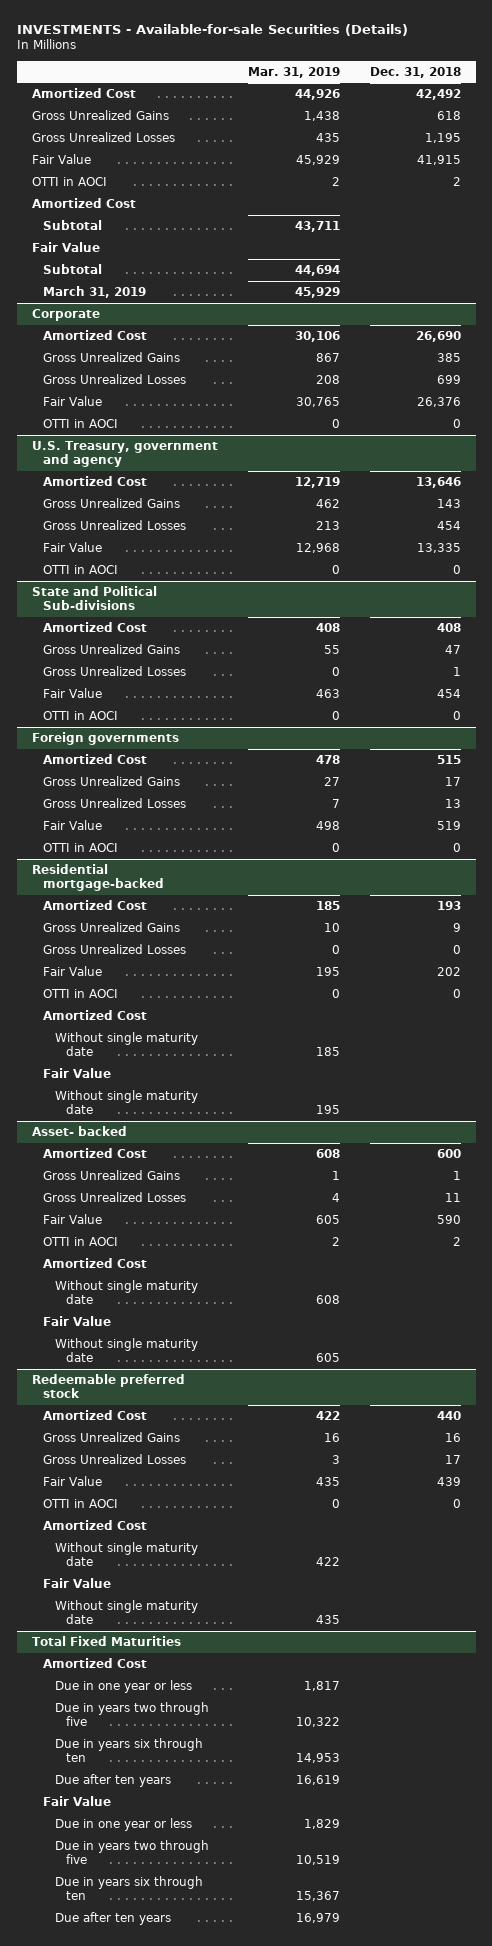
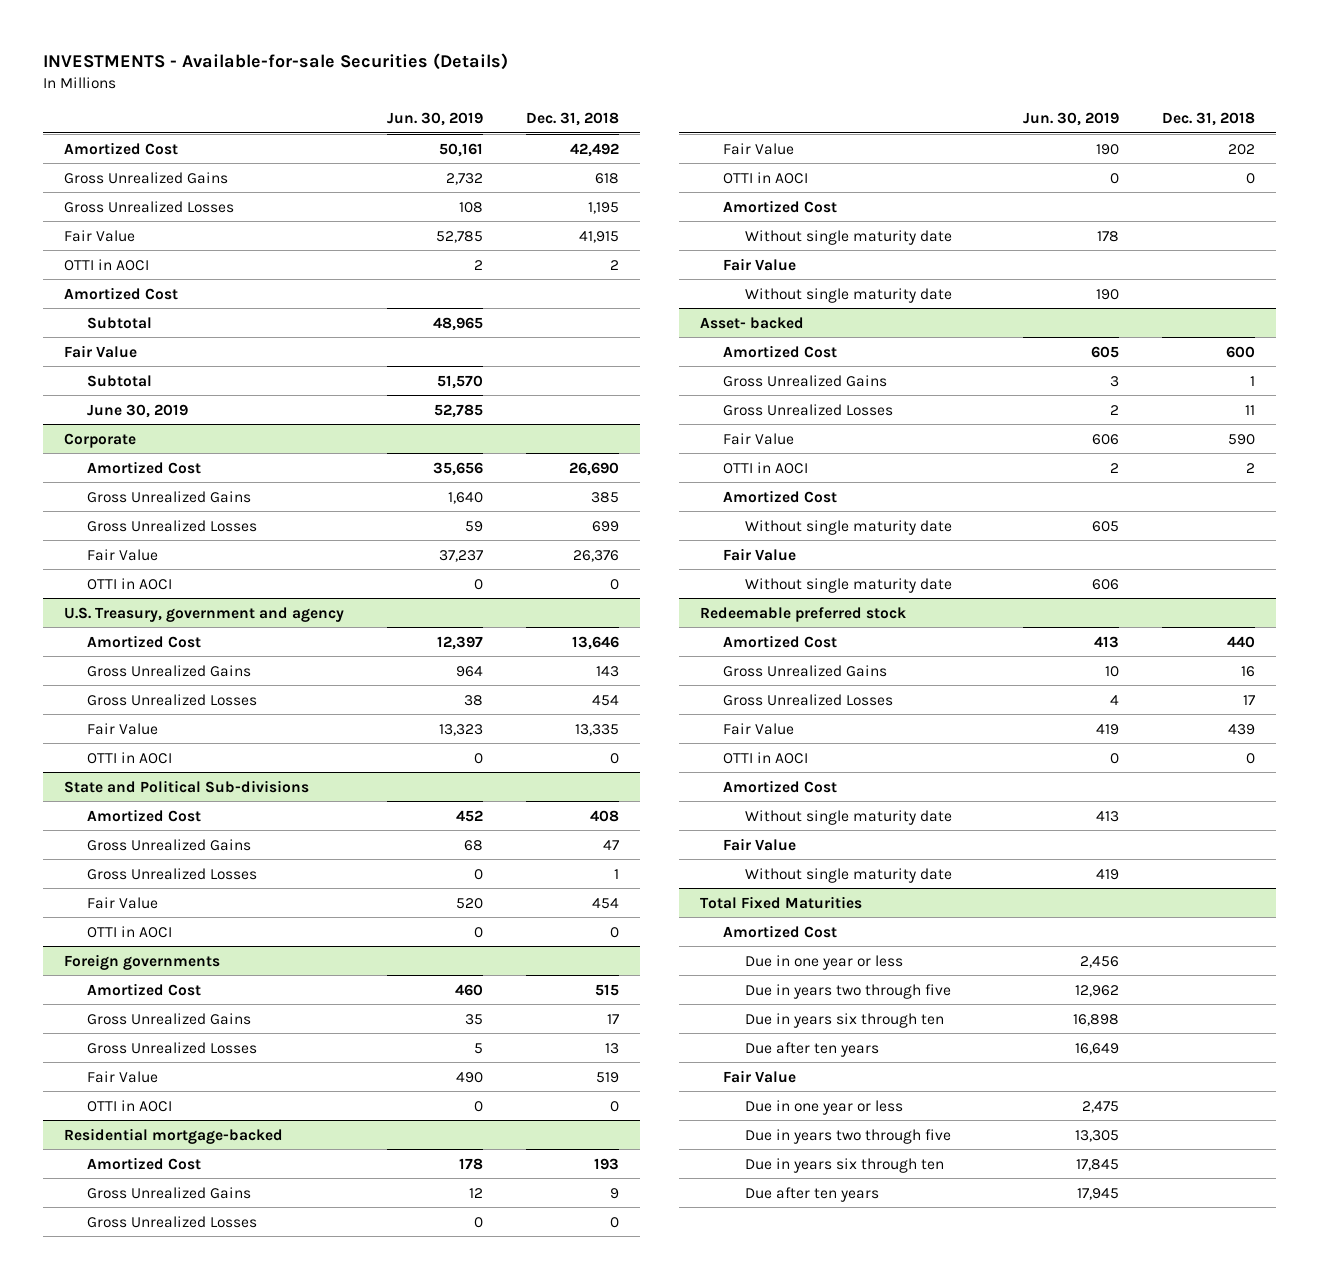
- | Mar. 31, 2019 | Dec. 31, 2018
+ | Jun. 30, 2019 | Dec. 31, 2018
- March 31, 2019 | 45,929 |
+ June 30, 2019 | 52,785 |

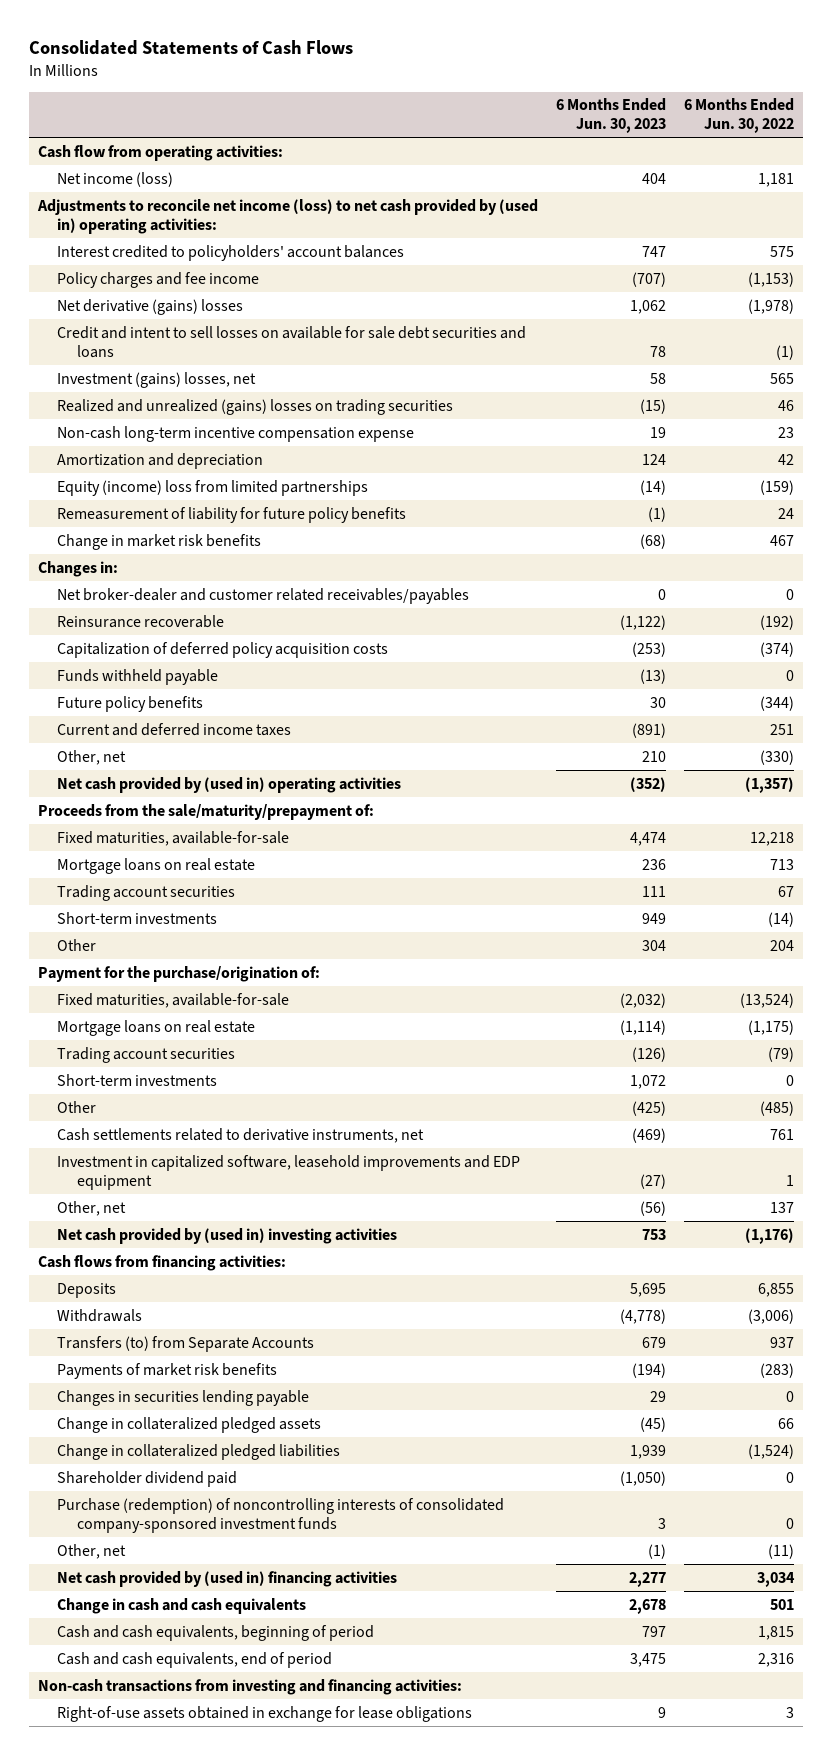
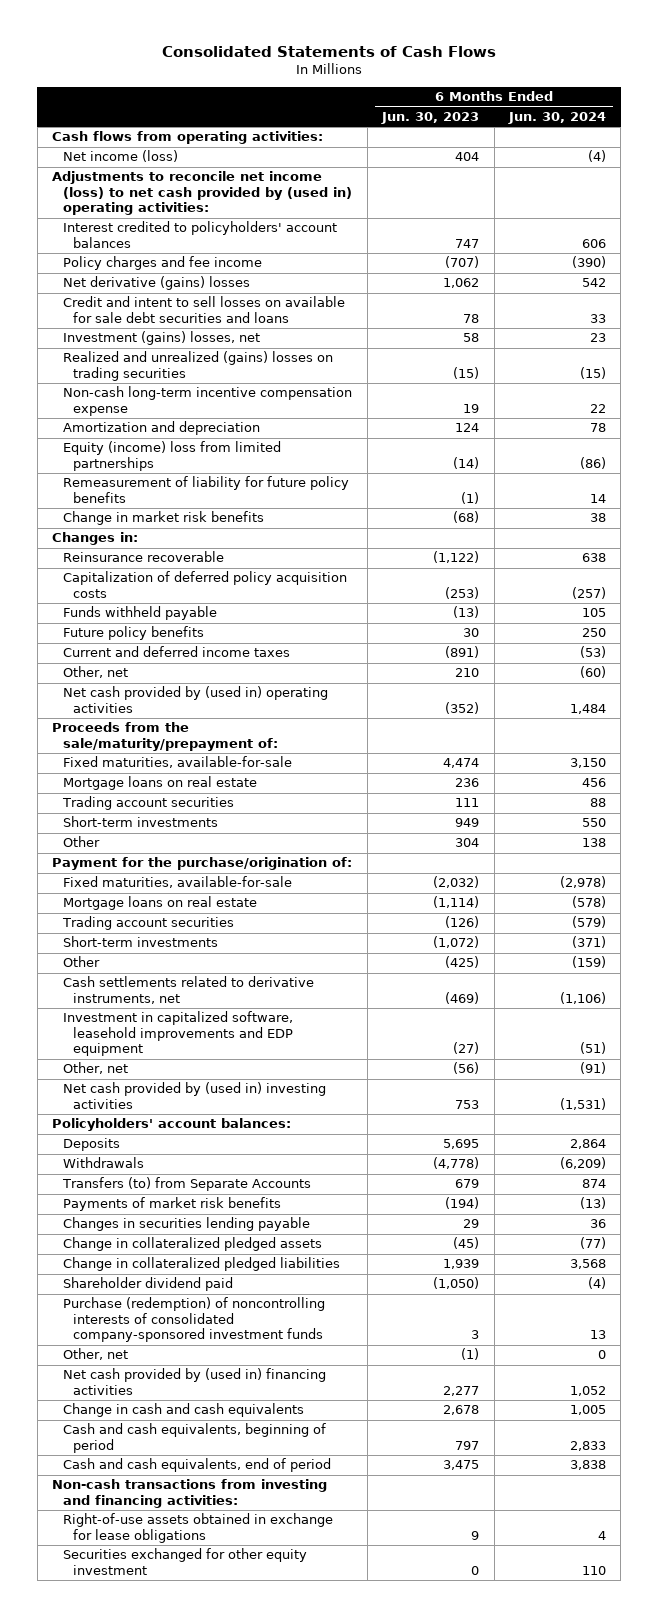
- | 6 Months Ended Jun. 30, 2023 | 6 Months Ended Jun. 30, 2022
+ | 6 Months Ended Jun. 30, 2023 | 6 Months Ended Jun. 30, 2024
- Cash flow from operating activities:
+ Cash flows from operating activities:
- Net broker-dealer and customer related receivables/payables | 0 | 0
- Short-term investments | 1,072 | 0
+ Short-term investments | (1,072) | (371)
- Cash flows from financing activities:
+ Policyholders' account balances:
+ Securities exchanged for other equity investment | 0 | 110

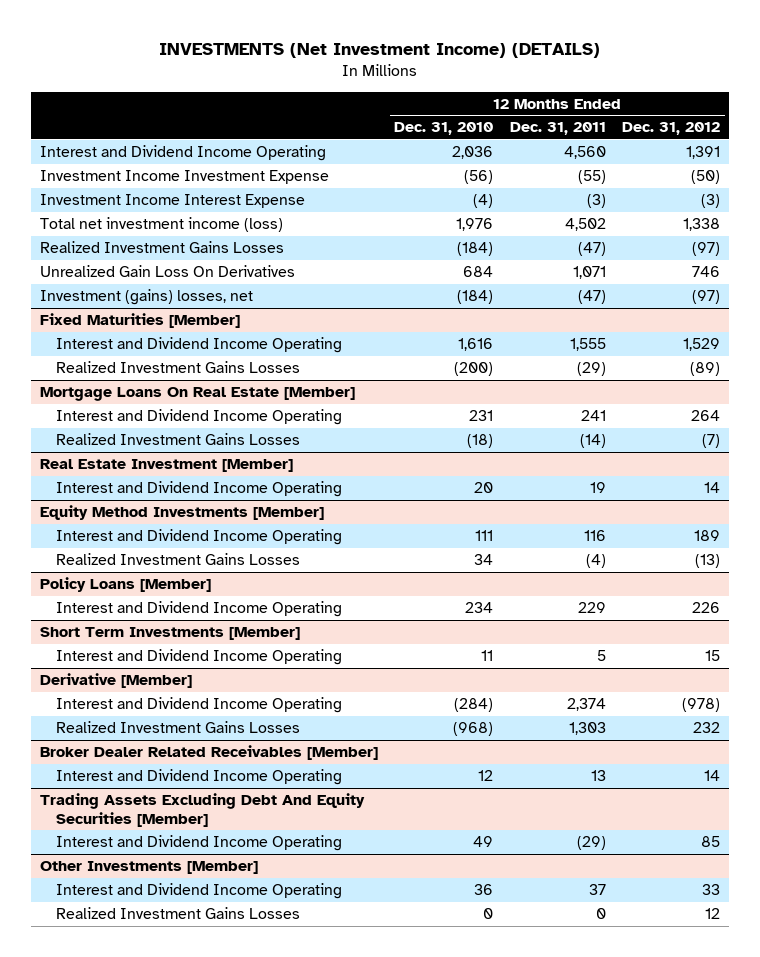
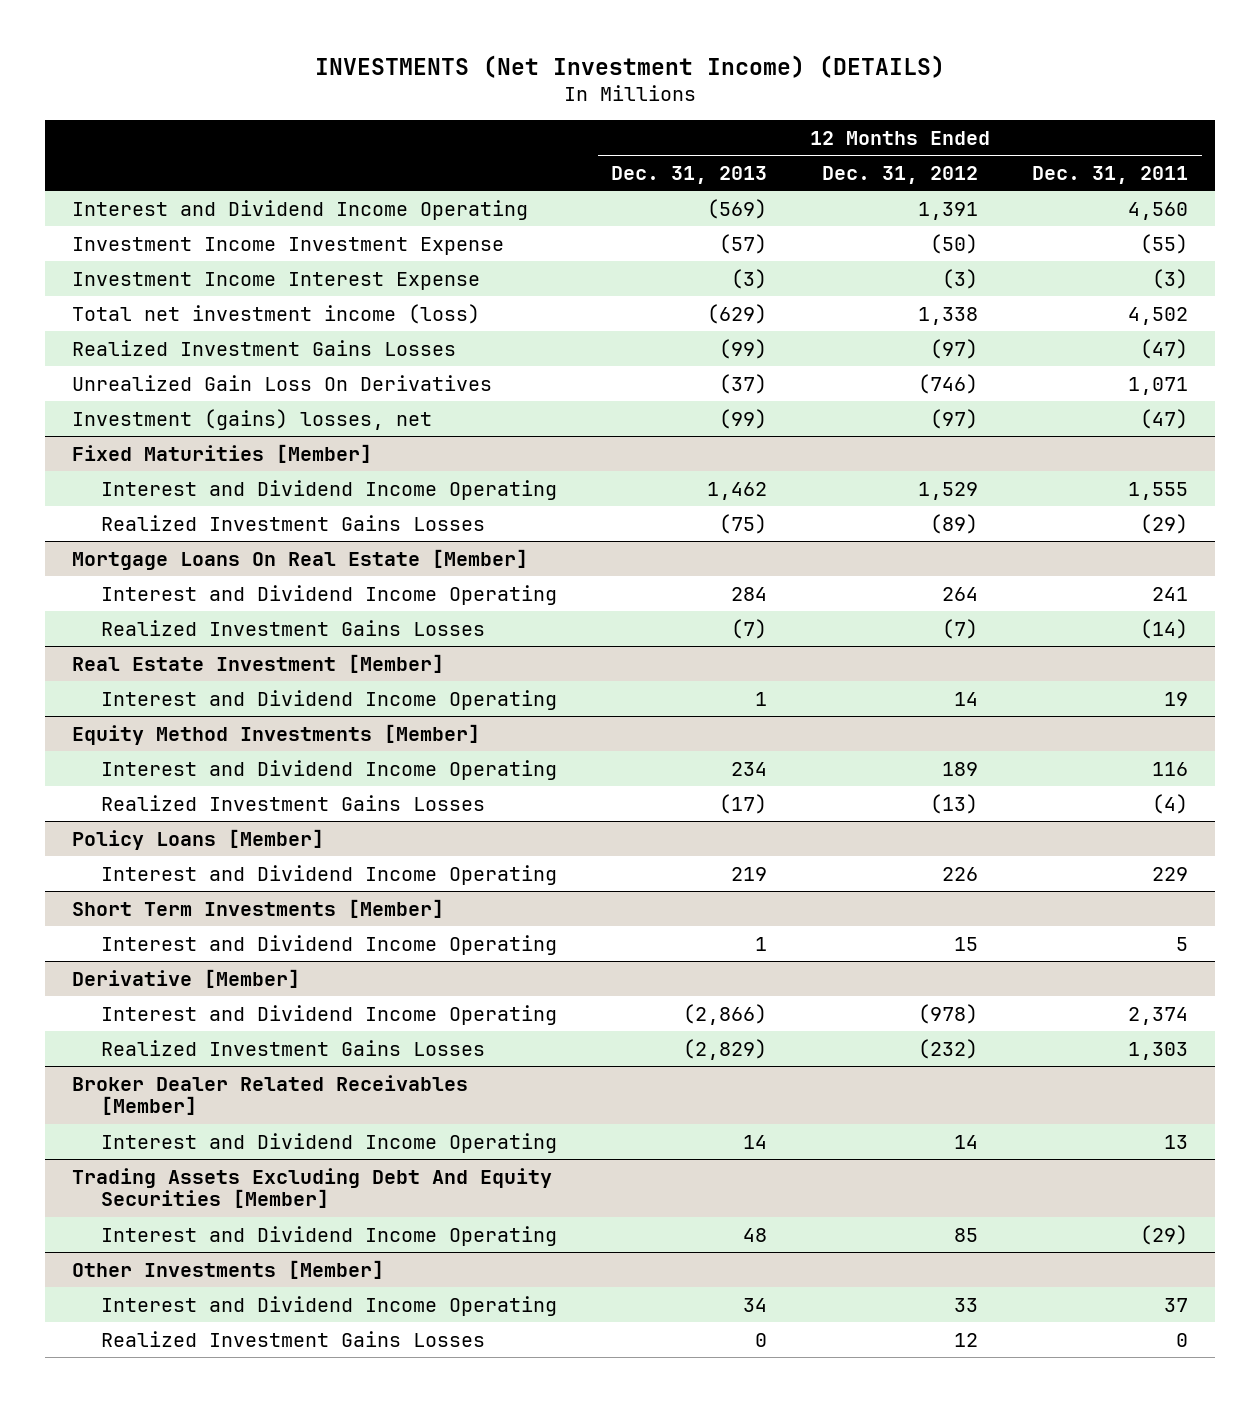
- | 12 Months Ended Dec. 31, 2010 | 12 Months Ended Dec. 31, 2011 | 12 Months Ended Dec. 31, 2012
+ | 12 Months Ended Dec. 31, 2013 | 12 Months Ended Dec. 31, 2012 | 12 Months Ended Dec. 31, 2011
- Unrealized Gain Loss On Derivatives | 684 | 1,071 | 746
+ Unrealized Gain Loss On Derivatives | (37) | (746) | 1,071
@ Derivative [Member]
- Realized Investment Gains Losses | (968) | 1,303 | 232
+ Realized Investment Gains Losses | (2,829) | (232) | 1,303

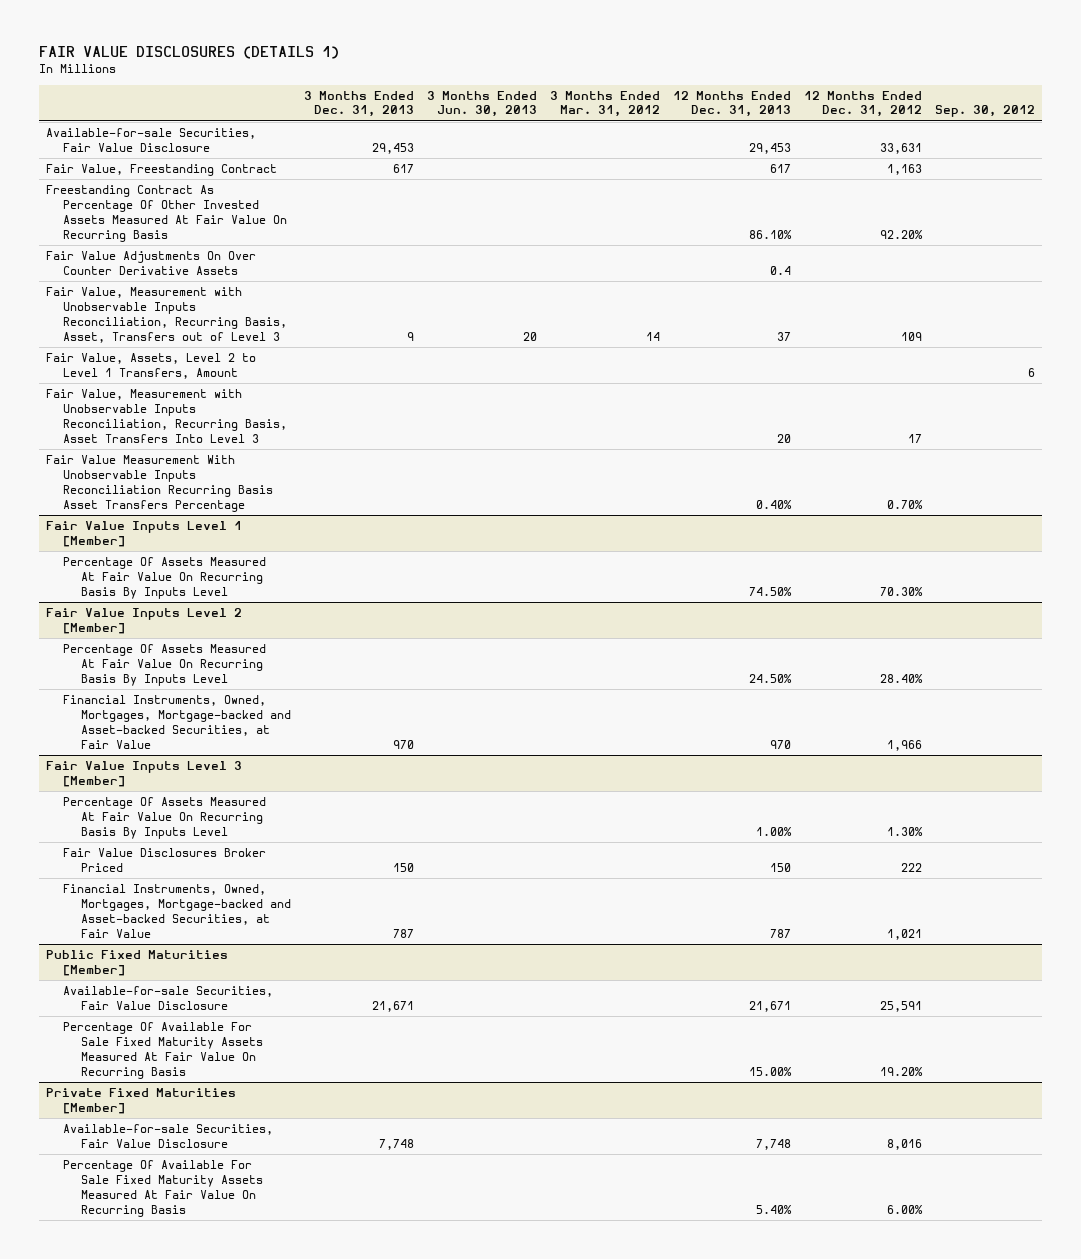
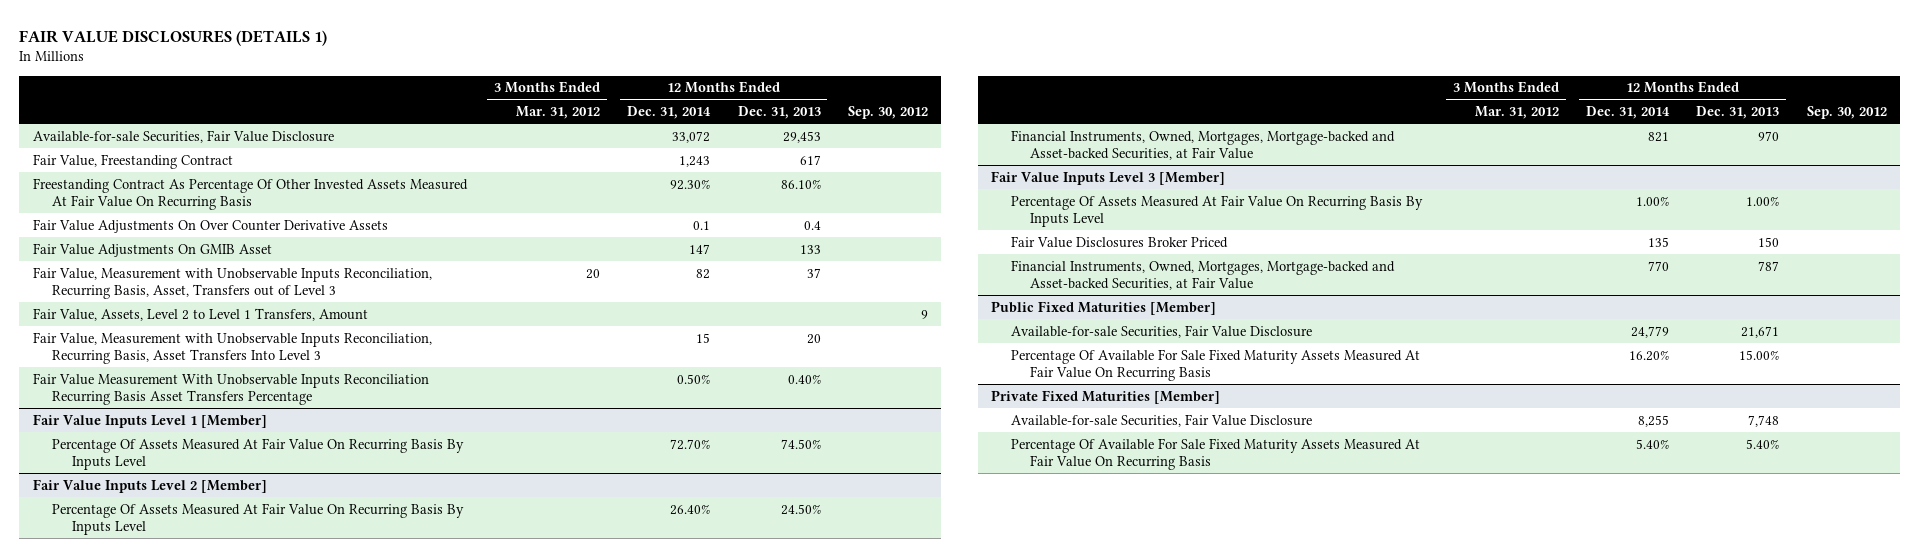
- | 3 Months Ended Dec. 31, 2013 | 3 Months Ended Jun. 30, 2013 | 3 Months Ended Mar. 31, 2012 | 12 Months Ended Dec. 31, 2013 | 12 Months Ended Dec. 31, 2012 | Sep. 30, 2012
+ | 3 Months Ended Mar. 31, 2012 | 12 Months Ended Dec. 31, 2014 | 12 Months Ended Dec. 31, 2013 | Sep. 30, 2012
- Fair Value, Measurement with Unobservable Inputs Reconciliation, Recurring Basis, Asset, Transfers out of Level 3 | 9 | 20 | 14 | 37 | 109 |
- Fair Value, Assets, Level 2 to Level 1 Transfers, Amount | | | | | | 6
+ Fair Value Adjustments On GMIB Asset | | 147 | 133 |
+ Fair Value, Measurement with Unobservable Inputs Reconciliation, Recurring Basis, Asset, Transfers out of Level 3 | 20 | 82 | 37 |
+ Fair Value, Assets, Level 2 to Level 1 Transfers, Amount | | | | 9

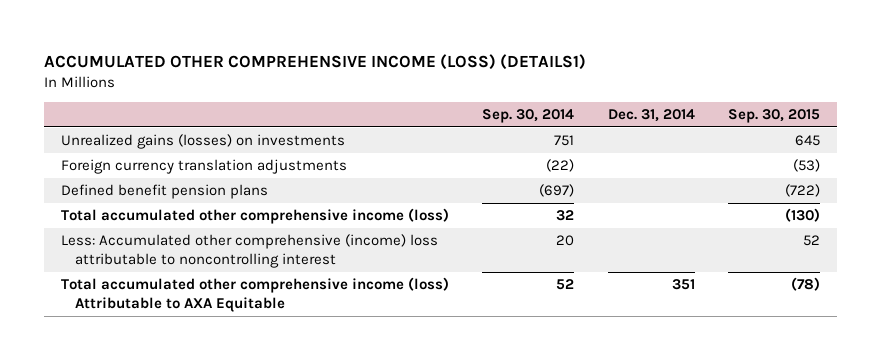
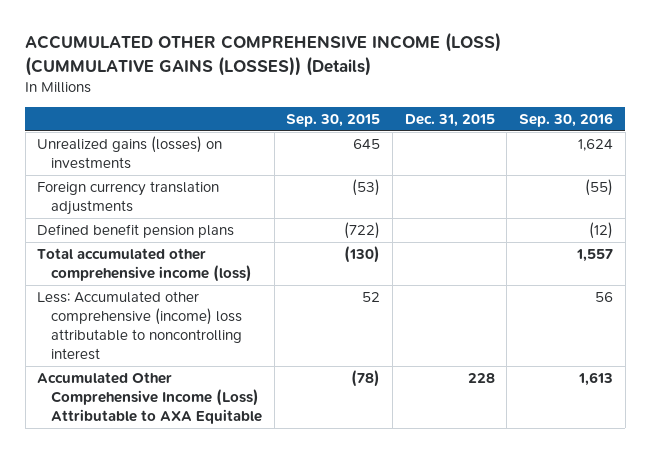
- ACCUMULATED OTHER COMPREHENSIVE INCOME (LOSS) (DETAILS1)
+ ACCUMULATED OTHER COMPREHENSIVE INCOME (LOSS) (CUMMULATIVE GAINS (LOSSES)) (Details)
- | Sep. 30, 2014 | Dec. 31, 2014 | Sep. 30, 2015
+ | Sep. 30, 2015 | Dec. 31, 2015 | Sep. 30, 2016
- Total accumulated other comprehensive income (loss) Attributable to AXA Equitable | 52 | 351 | (78)
+ Accumulated Other Comprehensive Income (Loss) Attributable to AXA Equitable | (78) | 228 | 1,613

